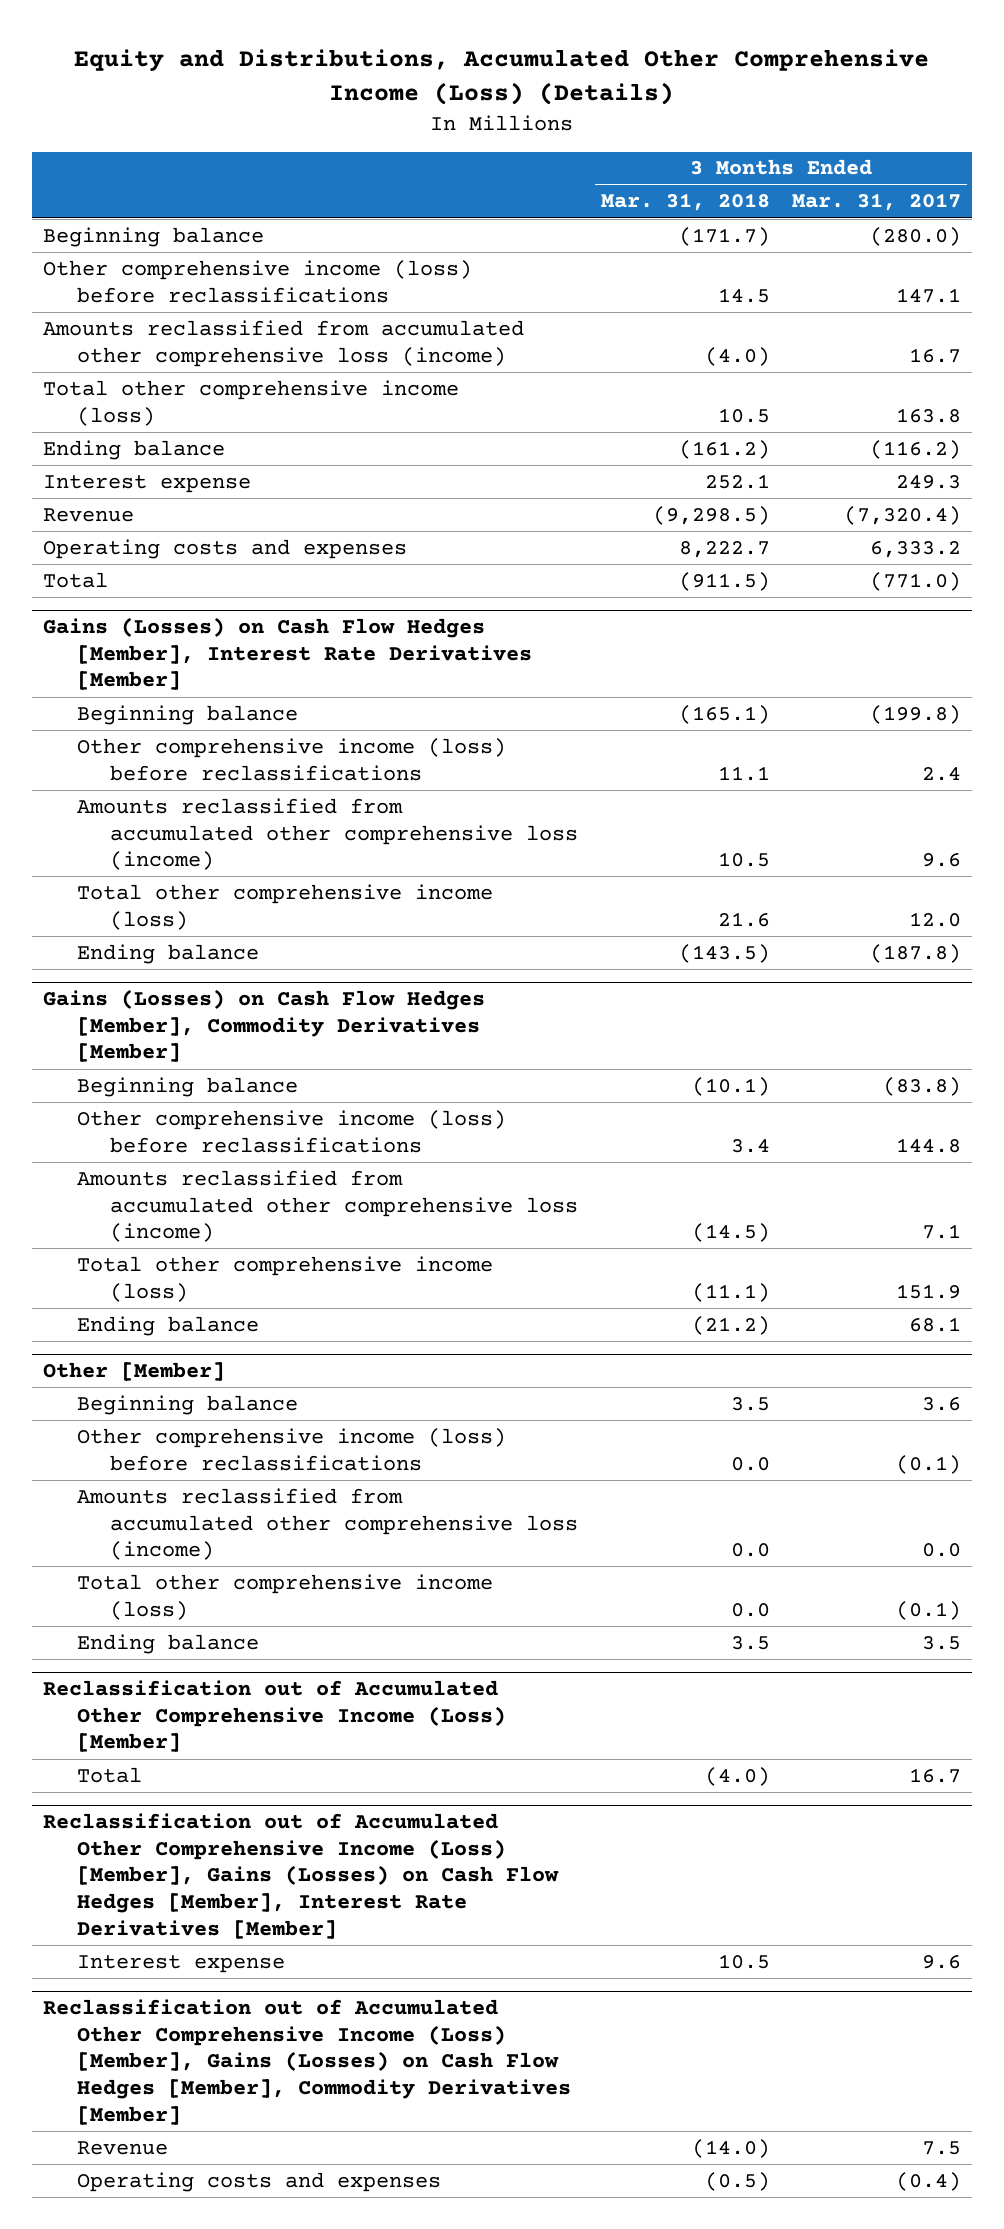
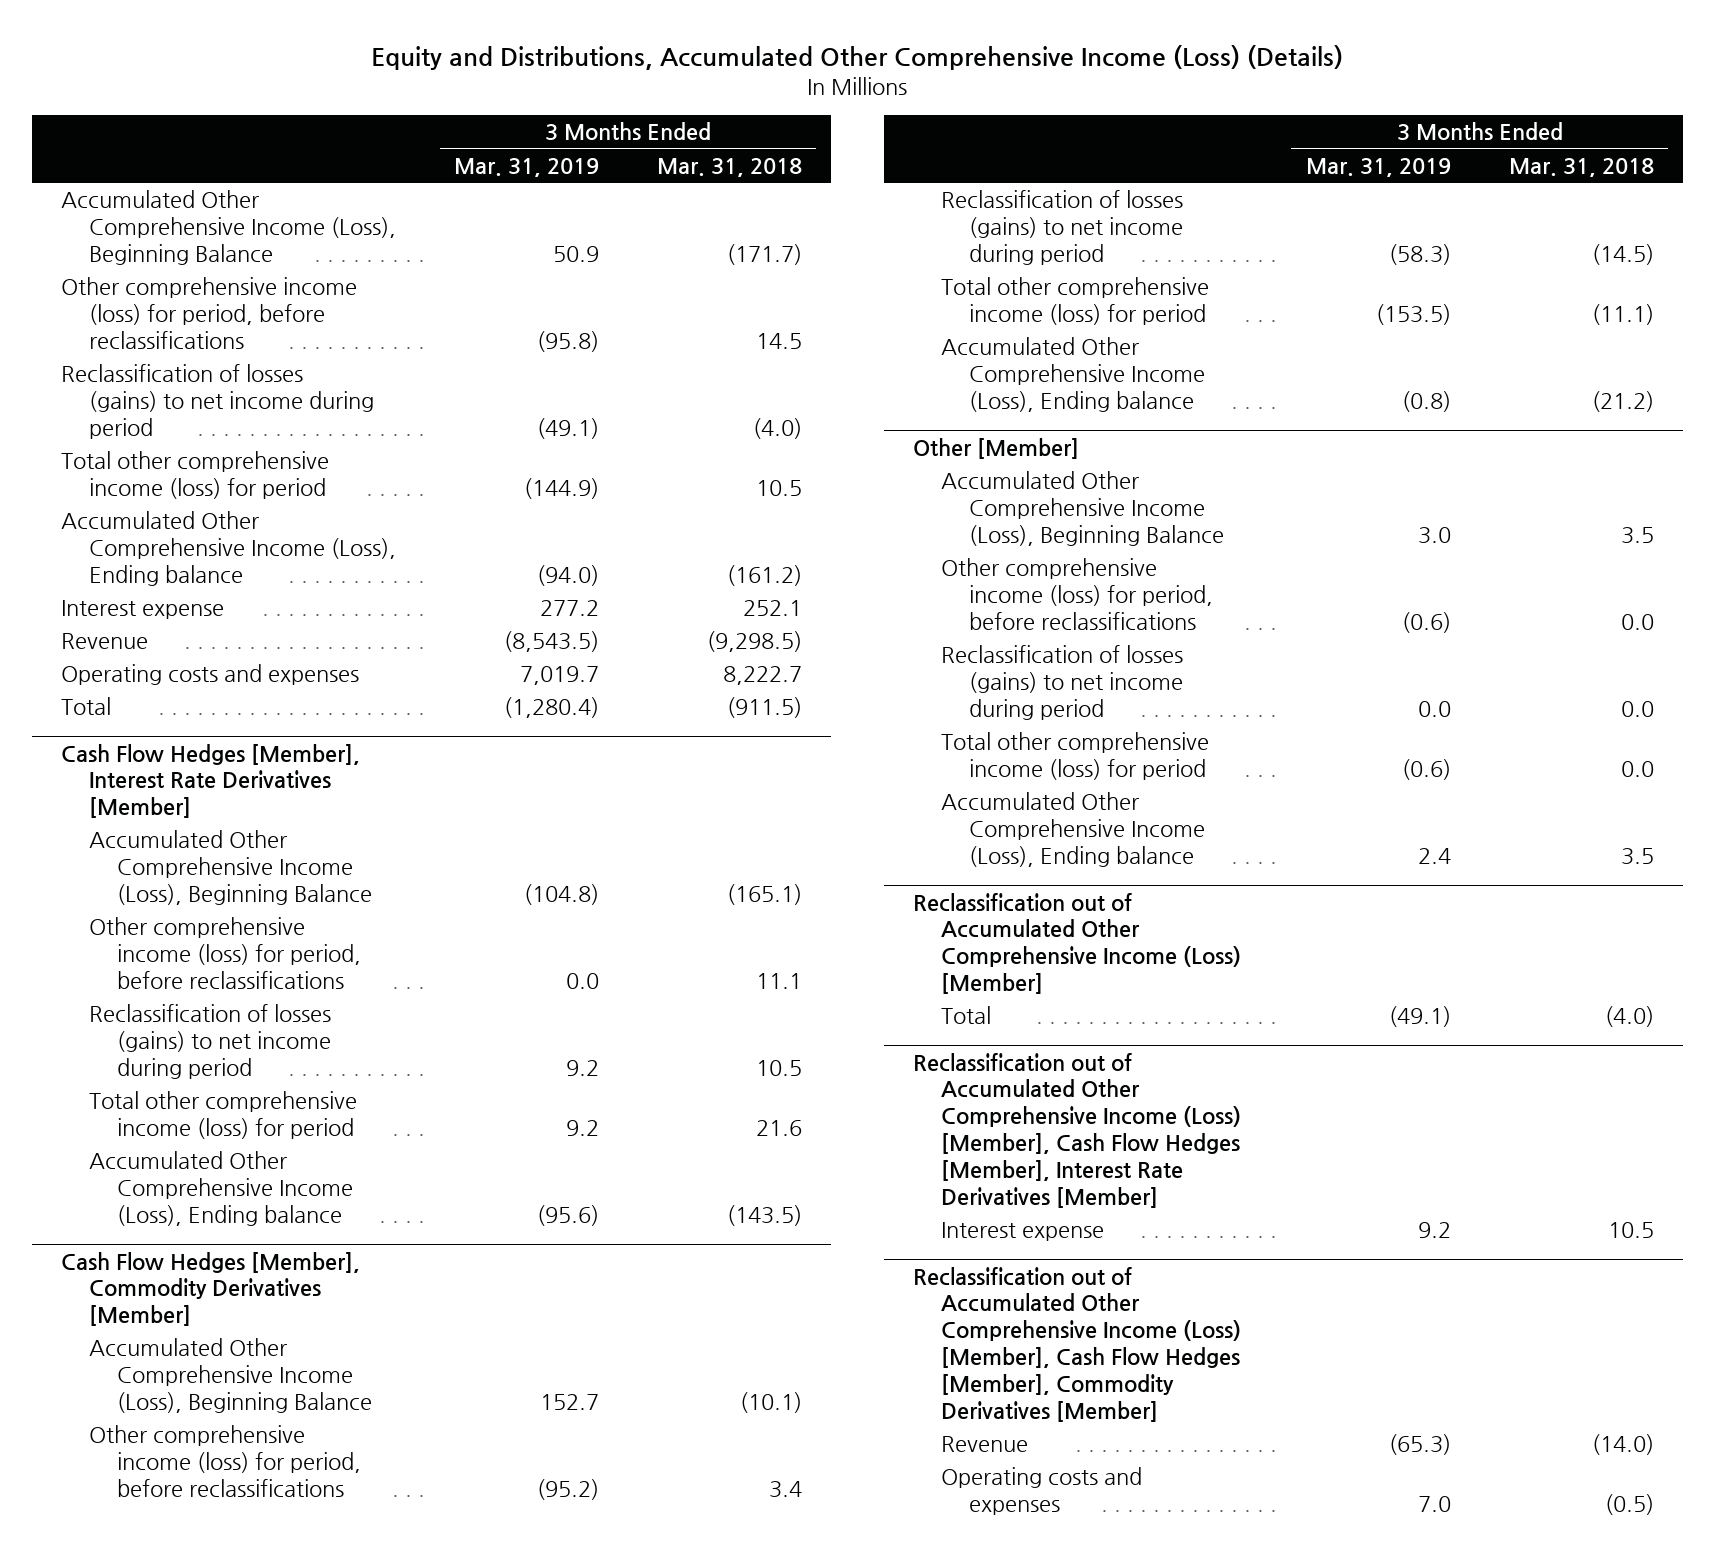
- | 3 Months Ended Mar. 31, 2018 | 3 Months Ended Mar. 31, 2017
+ | 3 Months Ended Mar. 31, 2019 | 3 Months Ended Mar. 31, 2018
- Beginning balance | (171.7) | (280.0)
- Other comprehensive income (loss) before reclassifications | 14.5 | 147.1
- Amounts reclassified from accumulated other comprehensive loss (income) | (4.0) | 16.7
- Total other comprehensive income (loss) | 10.5 | 163.8
- Ending balance | (161.2) | (116.2)
+ Accumulated Other Comprehensive Income (Loss), Beginning Balance | 50.9 | (171.7)
+ Other comprehensive income (loss) for period, before reclassifications | (95.8) | 14.5
+ Reclassification of losses (gains) to net income during period | (49.1) | (4.0)
+ Total other comprehensive income (loss) for period | (144.9) | 10.5
+ Accumulated Other Comprehensive Income (Loss), Ending balance | (94.0) | (161.2)
- Gains (Losses) on Cash Flow Hedges [Member], Interest Rate Derivatives [Member]
- Beginning balance | (165.1) | (199.8)
- Other comprehensive income (loss) before reclassifications | 11.1 | 2.4
- Amounts reclassified from accumulated other comprehensive loss (income) | 10.5 | 9.6
- Total other comprehensive income (loss) | 21.6 | 12.0
- Ending balance | (143.5) | (187.8)
- Gains (Losses) on Cash Flow Hedges [Member], Commodity Derivatives [Member]
- Beginning balance | (10.1) | (83.8)
- Other comprehensive income (loss) before reclassifications | 3.4 | 144.8
- Amounts reclassified from accumulated other comprehensive loss (income) | (14.5) | 7.1
- Total other comprehensive income (loss) | (11.1) | 151.9
- Ending balance | (21.2) | 68.1
+ Cash Flow Hedges [Member], Interest Rate Derivatives [Member]
+ Accumulated Other Comprehensive Income (Loss), Beginning Balance | (104.8) | (165.1)
+ Other comprehensive income (loss) for period, before reclassifications | 0.0 | 11.1
+ Reclassification of losses (gains) to net income during period | 9.2 | 10.5
+ Total other comprehensive income (loss) for period | 9.2 | 21.6
+ Accumulated Other Comprehensive Income (Loss), Ending balance | (95.6) | (143.5)
+ Cash Flow Hedges [Member], Commodity Derivatives [Member]
+ Accumulated Other Comprehensive Income (Loss), Beginning Balance | 152.7 | (10.1)
+ Other comprehensive income (loss) for period, before reclassifications | (95.2) | 3.4
+ Reclassification of losses (gains) to net income during period | (58.3) | (14.5)
+ Total other comprehensive income (loss) for period | (153.5) | (11.1)
+ Accumulated Other Comprehensive Income (Loss), Ending balance | (0.8) | (21.2)
@ Other [Member]
- Beginning balance | 3.5 | 3.6
- Other comprehensive income (loss) before reclassifications | 0.0 | (0.1)
- Amounts reclassified from accumulated other comprehensive loss (income) | 0.0 | 0.0
- Total other comprehensive income (loss) | 0.0 | (0.1)
- Ending balance | 3.5 | 3.5
+ Accumulated Other Comprehensive Income (Loss), Beginning Balance | 3.0 | 3.5
+ Other comprehensive income (loss) for period, before reclassifications | (0.6) | 0.0
+ Reclassification of losses (gains) to net income during period | 0.0 | 0.0
+ Total other comprehensive income (loss) for period | (0.6) | 0.0
+ Accumulated Other Comprehensive Income (Loss), Ending balance | 2.4 | 3.5
- Reclassification out of Accumulated Other Comprehensive Income (Loss) [Member], Gains (Losses) on Cash Flow Hedges [Member], Interest Rate Derivatives [Member]
+ Reclassification out of Accumulated Other Comprehensive Income (Loss) [Member], Cash Flow Hedges [Member], Interest Rate Derivatives [Member]
- Reclassification out of Accumulated Other Comprehensive Income (Loss) [Member], Gains (Losses) on Cash Flow Hedges [Member], Commodity Derivatives [Member]
+ Reclassification out of Accumulated Other Comprehensive Income (Loss) [Member], Cash Flow Hedges [Member], Commodity Derivatives [Member]

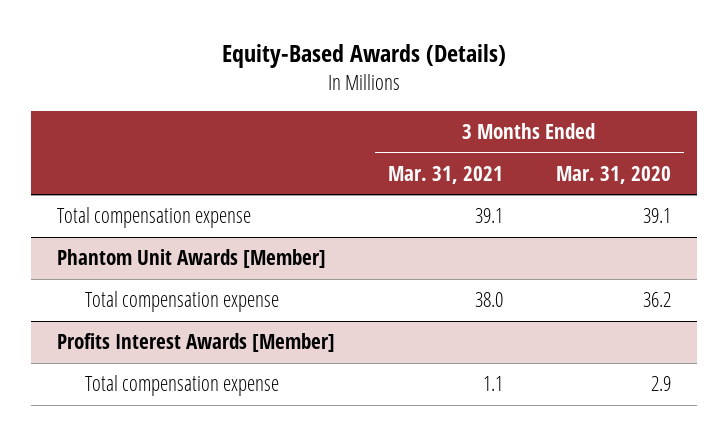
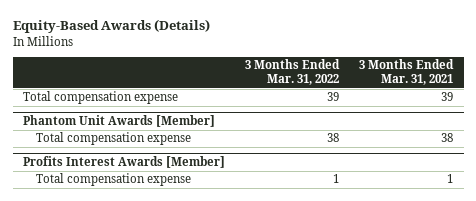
- | 3 Months Ended Mar. 31, 2021 | 3 Months Ended Mar. 31, 2020
+ | 3 Months Ended Mar. 31, 2022 | 3 Months Ended Mar. 31, 2021
- Total compensation expense | 39.1 | 39.1
+ Total compensation expense | 39 | 39
@ Phantom Unit Awards [Member]
- Total compensation expense | 38.0 | 36.2
+ Total compensation expense | 38 | 38
@ Profits Interest Awards [Member]
- Total compensation expense | 1.1 | 2.9
+ Total compensation expense | 1 | 1

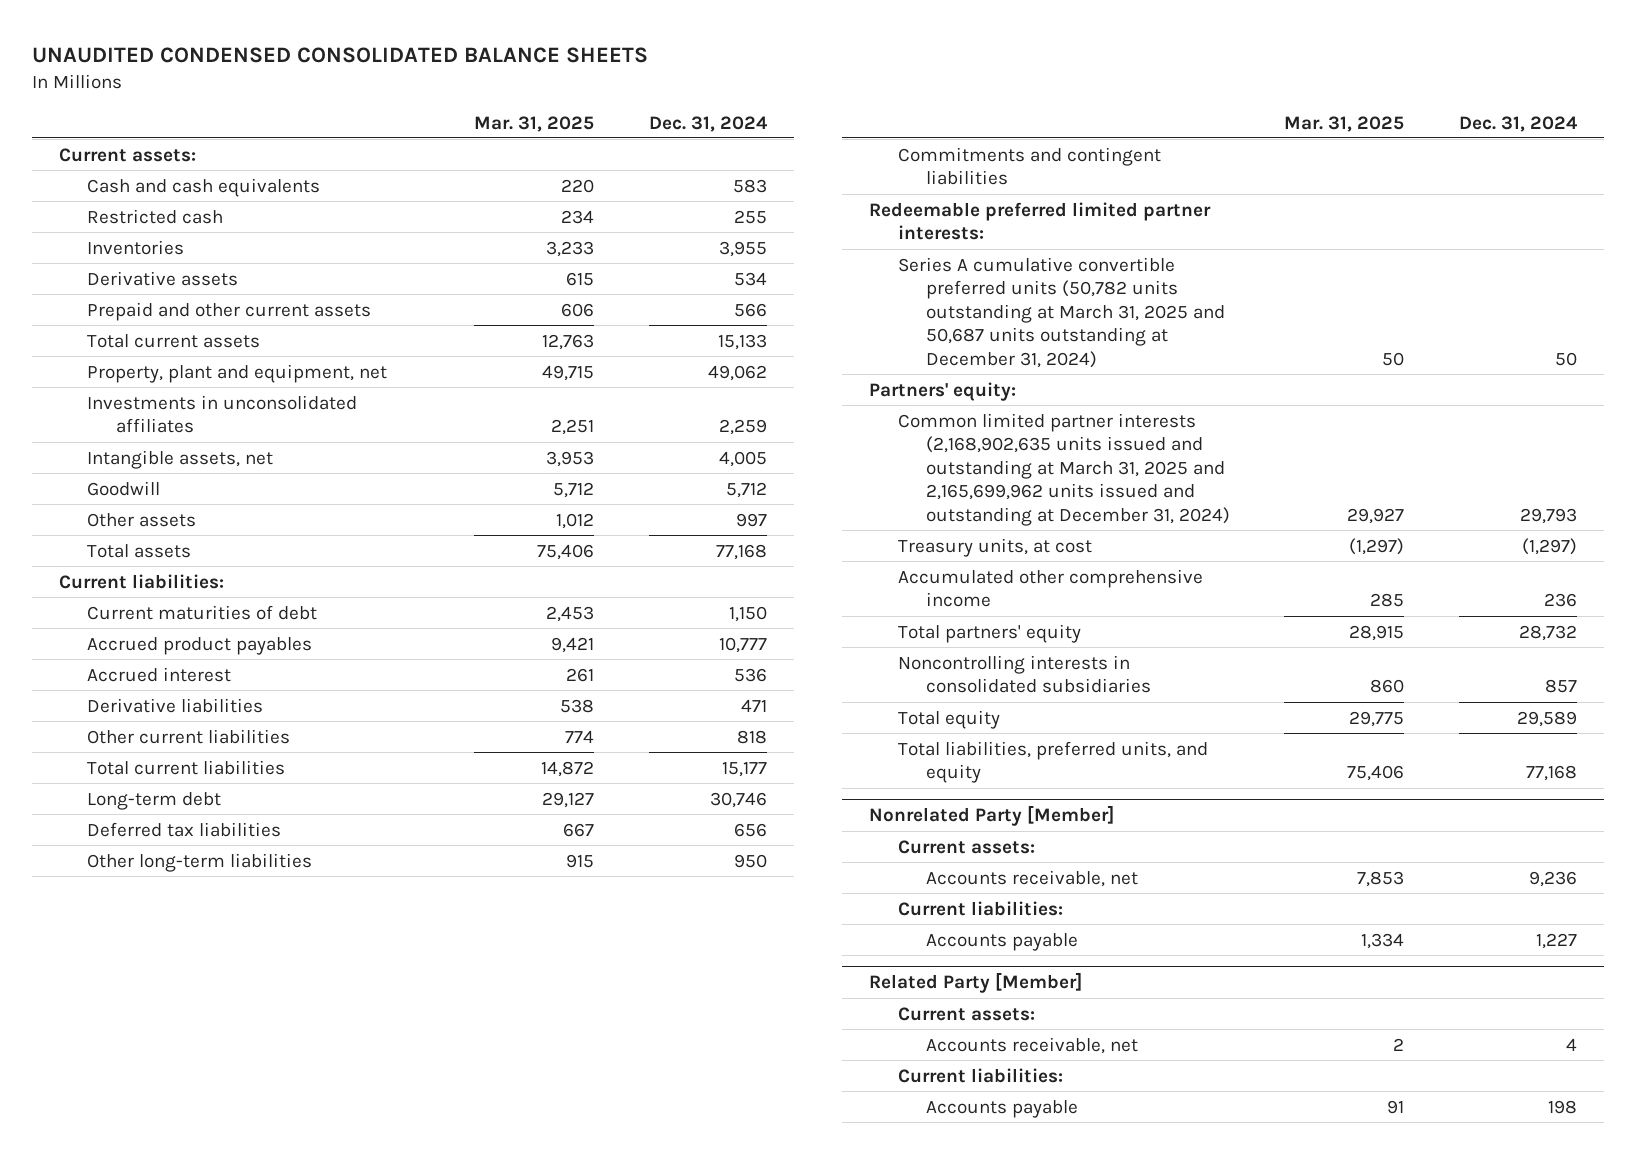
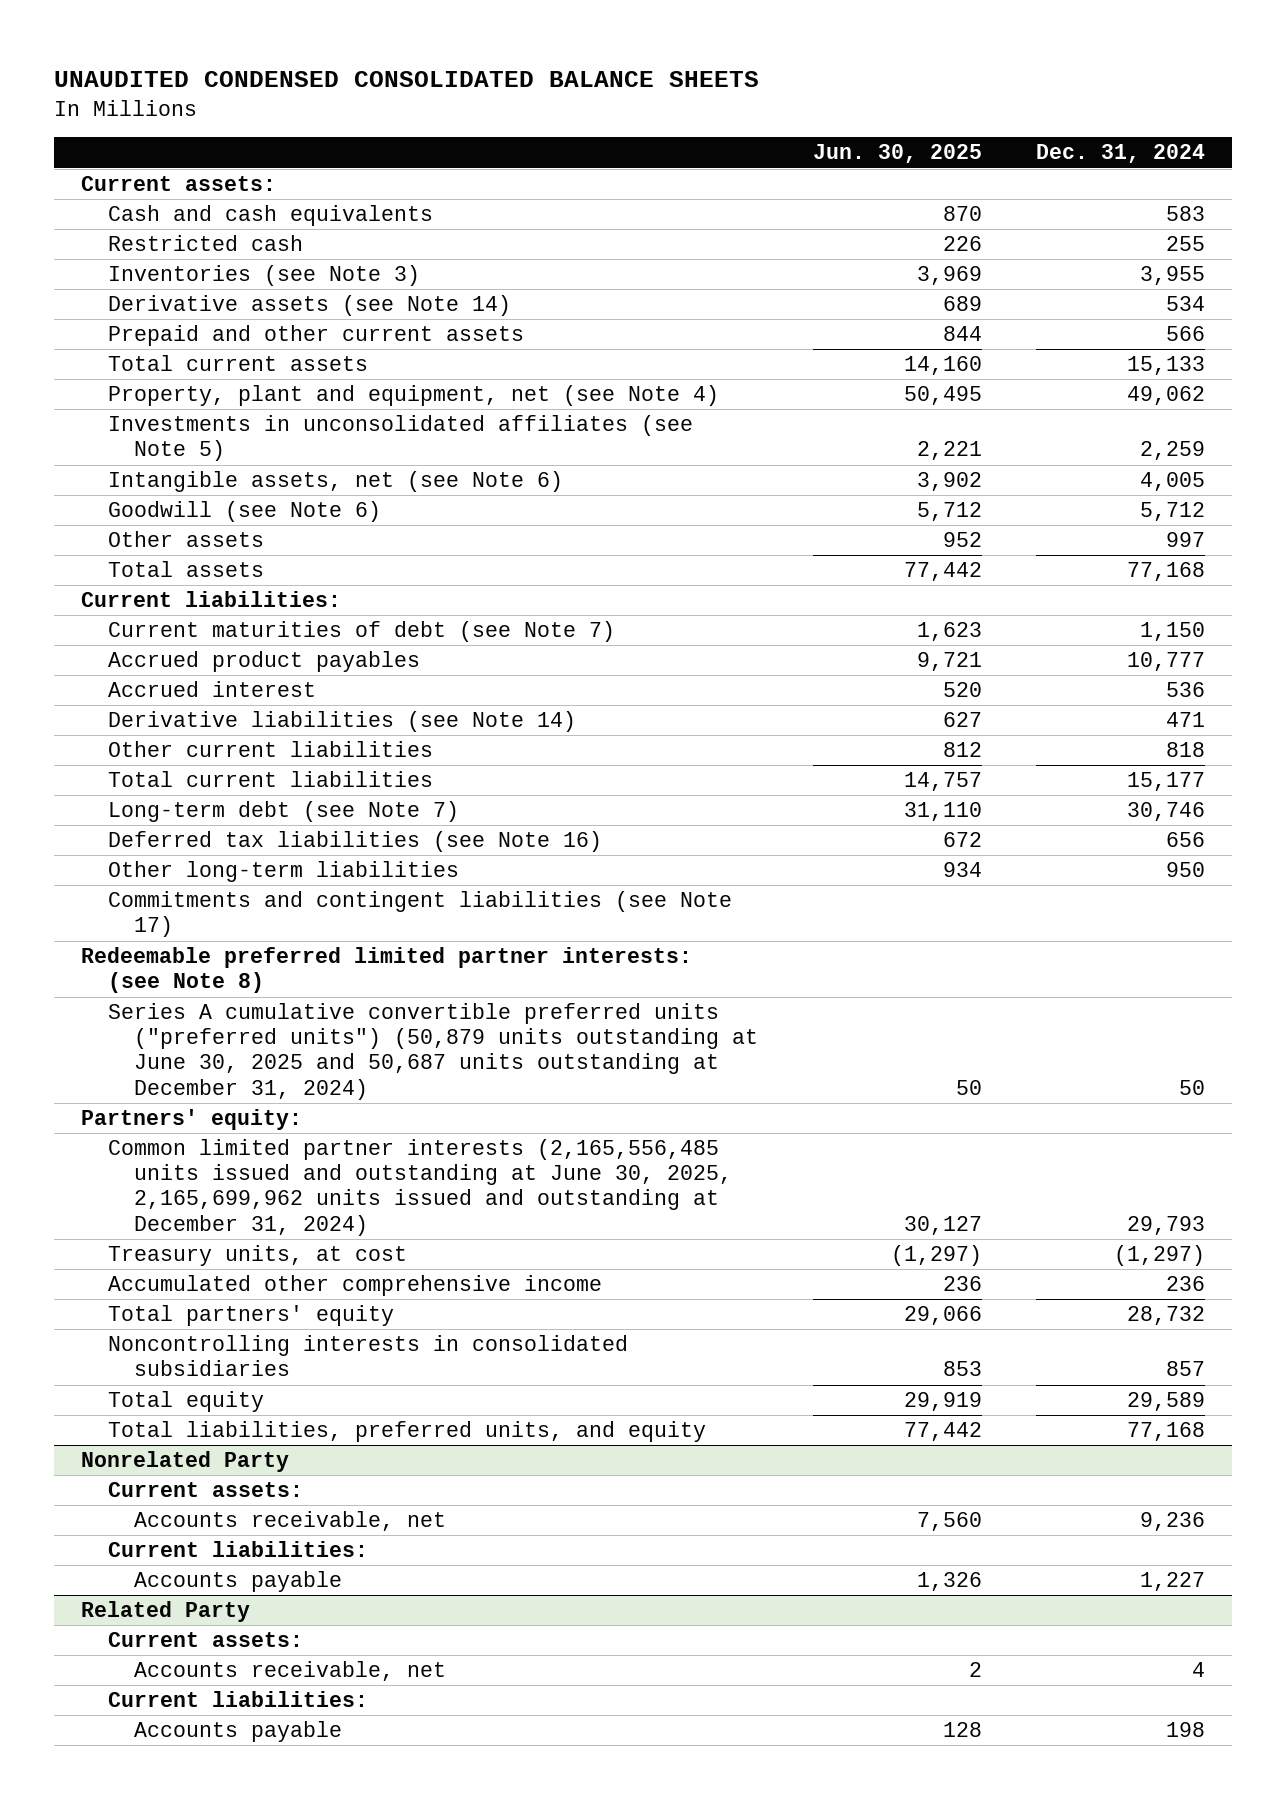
- | Mar. 31, 2025 | Dec. 31, 2024
+ | Jun. 30, 2025 | Dec. 31, 2024
- Inventories | 3,233 | 3,955
- Derivative assets | 615 | 534
+ Inventories (see Note 3) | 3,969 | 3,955
+ Derivative assets (see Note 14) | 689 | 534
- Property, plant and equipment, net | 49,715 | 49,062
- Investments in unconsolidated affiliates | 2,251 | 2,259
- Intangible assets, net | 3,953 | 4,005
- Goodwill | 5,712 | 5,712
+ Property, plant and equipment, net (see Note 4) | 50,495 | 49,062
+ Investments in unconsolidated affiliates (see Note 5) | 2,221 | 2,259
+ Intangible assets, net (see Note 6) | 3,902 | 4,005
+ Goodwill (see Note 6) | 5,712 | 5,712
- Current maturities of debt | 2,453 | 1,150
+ Current maturities of debt (see Note 7) | 1,623 | 1,150
- Derivative liabilities | 538 | 471
+ Derivative liabilities (see Note 14) | 627 | 471
- Long-term debt | 29,127 | 30,746
- Deferred tax liabilities | 667 | 656
+ Long-term debt (see Note 7) | 31,110 | 30,746
+ Deferred tax liabilities (see Note 16) | 672 | 656
- Commitments and contingent liabilities
- Redeemable preferred limited partner interests:
- Series A cumulative convertible preferred units (50,782 units outstanding at March 31, 2025 and 50,687 units outstanding at December 31, 2024) | 50 | 50
+ Commitments and contingent liabilities (see Note 17)
+ Redeemable preferred limited partner interests: (see Note 8)
+ Series A cumulative convertible preferred units ("preferred units") (50,879 units outstanding at June 30, 2025 and 50,687 units outstanding at December 31, 2024) | 50 | 50
- Common limited partner interests (2,168,902,635 units issued and outstanding at March 31, 2025 and 2,165,699,962 units issued and outstanding at December 31, 2024) | 29,927 | 29,793
+ Common limited partner interests (2,165,556,485 units issued and outstanding at June 30, 2025, 2,165,699,962 units issued and outstanding at December 31, 2024) | 30,127 | 29,793
- Nonrelated Party [Member]
+ Nonrelated Party
- Related Party [Member]
+ Related Party

